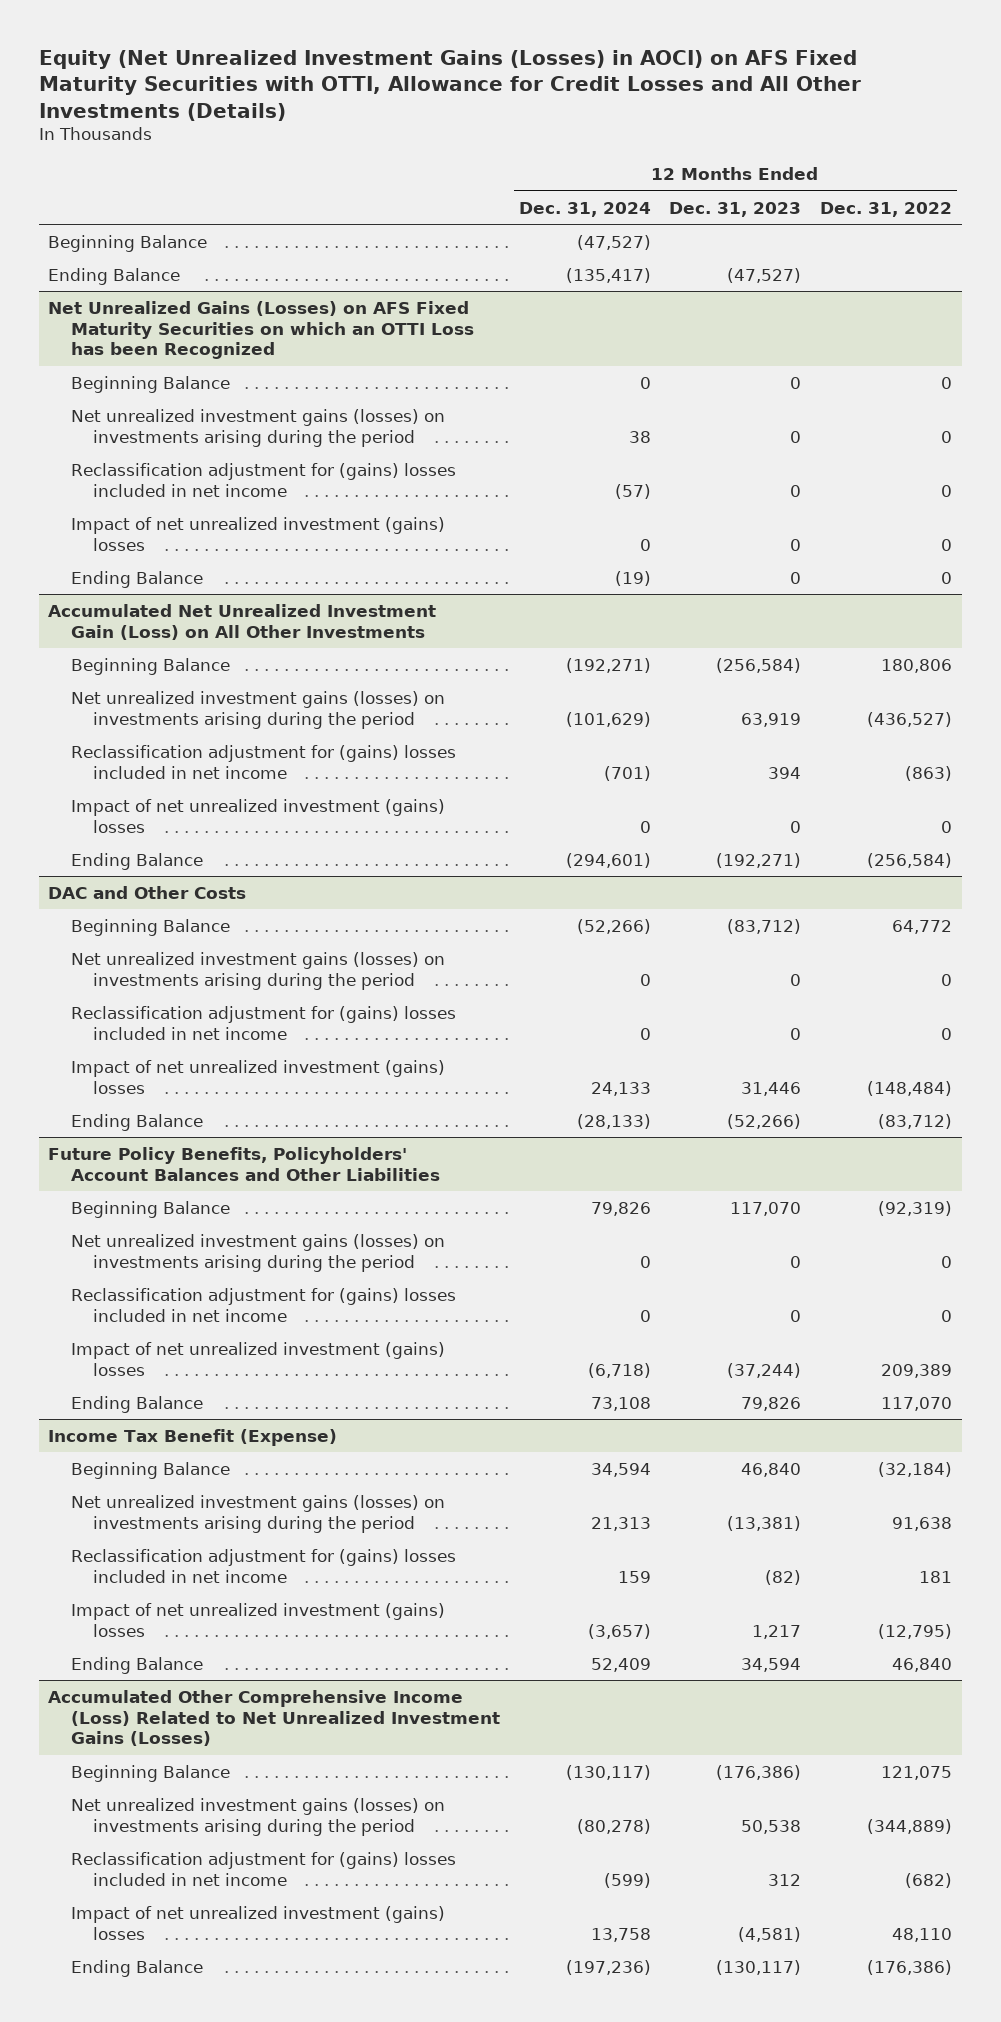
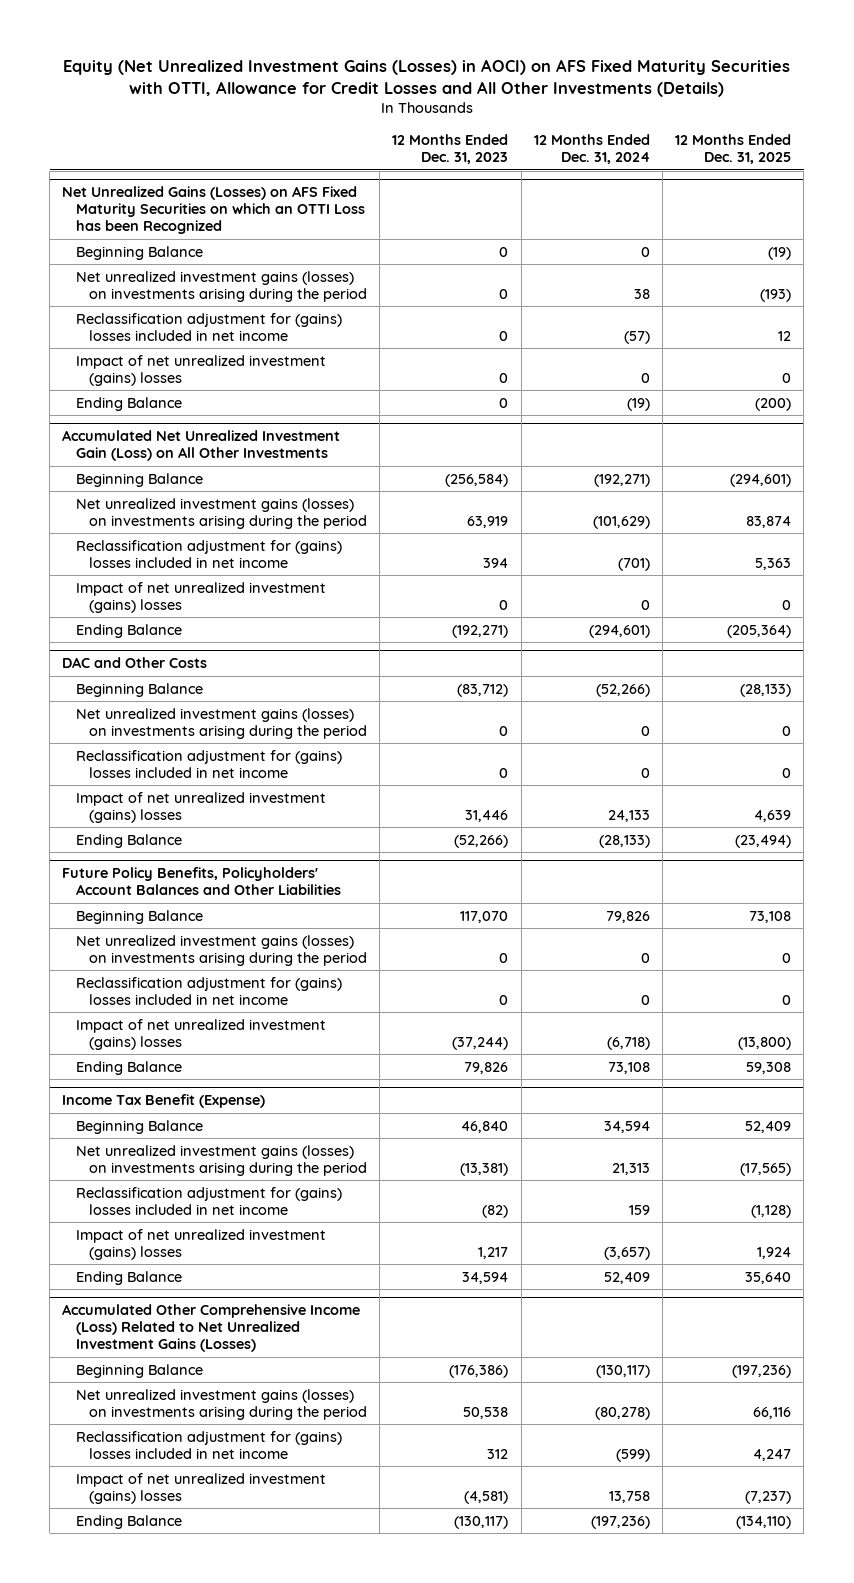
- | 12 Months Ended Dec. 31, 2024 | 12 Months Ended Dec. 31, 2023 | 12 Months Ended Dec. 31, 2022
+ | 12 Months Ended Dec. 31, 2023 | 12 Months Ended Dec. 31, 2024 | 12 Months Ended Dec. 31, 2025
- Beginning Balance | (47,527) | |
- Ending Balance | (135,417) | (47,527) |

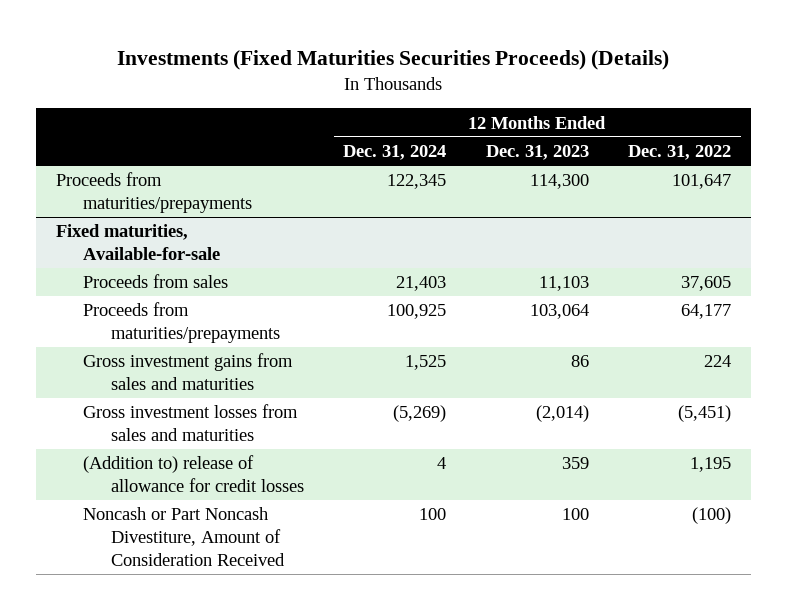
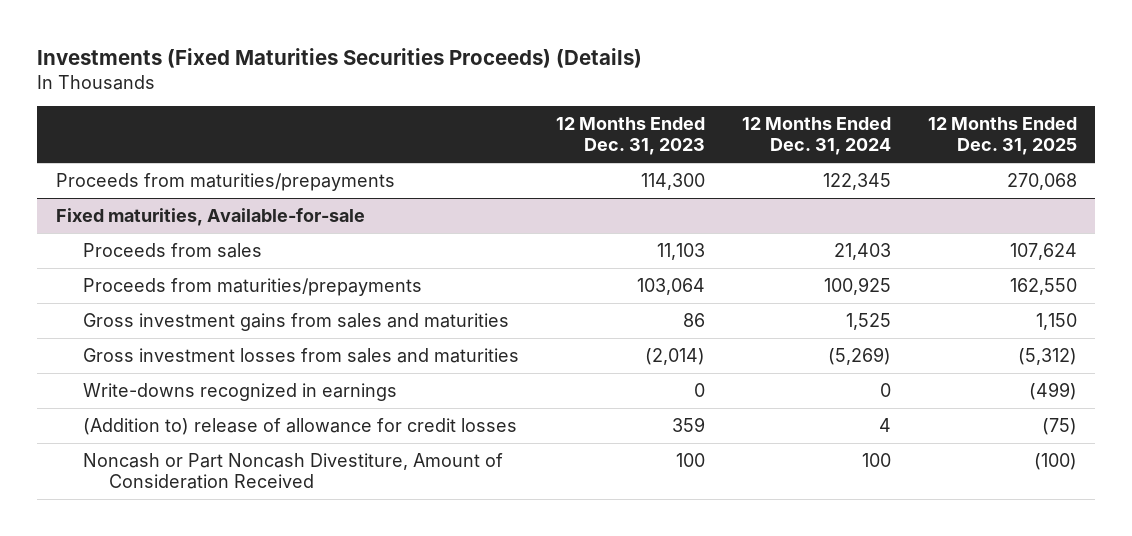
- | 12 Months Ended Dec. 31, 2024 | 12 Months Ended Dec. 31, 2023 | 12 Months Ended Dec. 31, 2022
+ | 12 Months Ended Dec. 31, 2023 | 12 Months Ended Dec. 31, 2024 | 12 Months Ended Dec. 31, 2025
@ Fixed maturities, Available-for-sale
+ Write-downs recognized in earnings | 0 | 0 | (499)

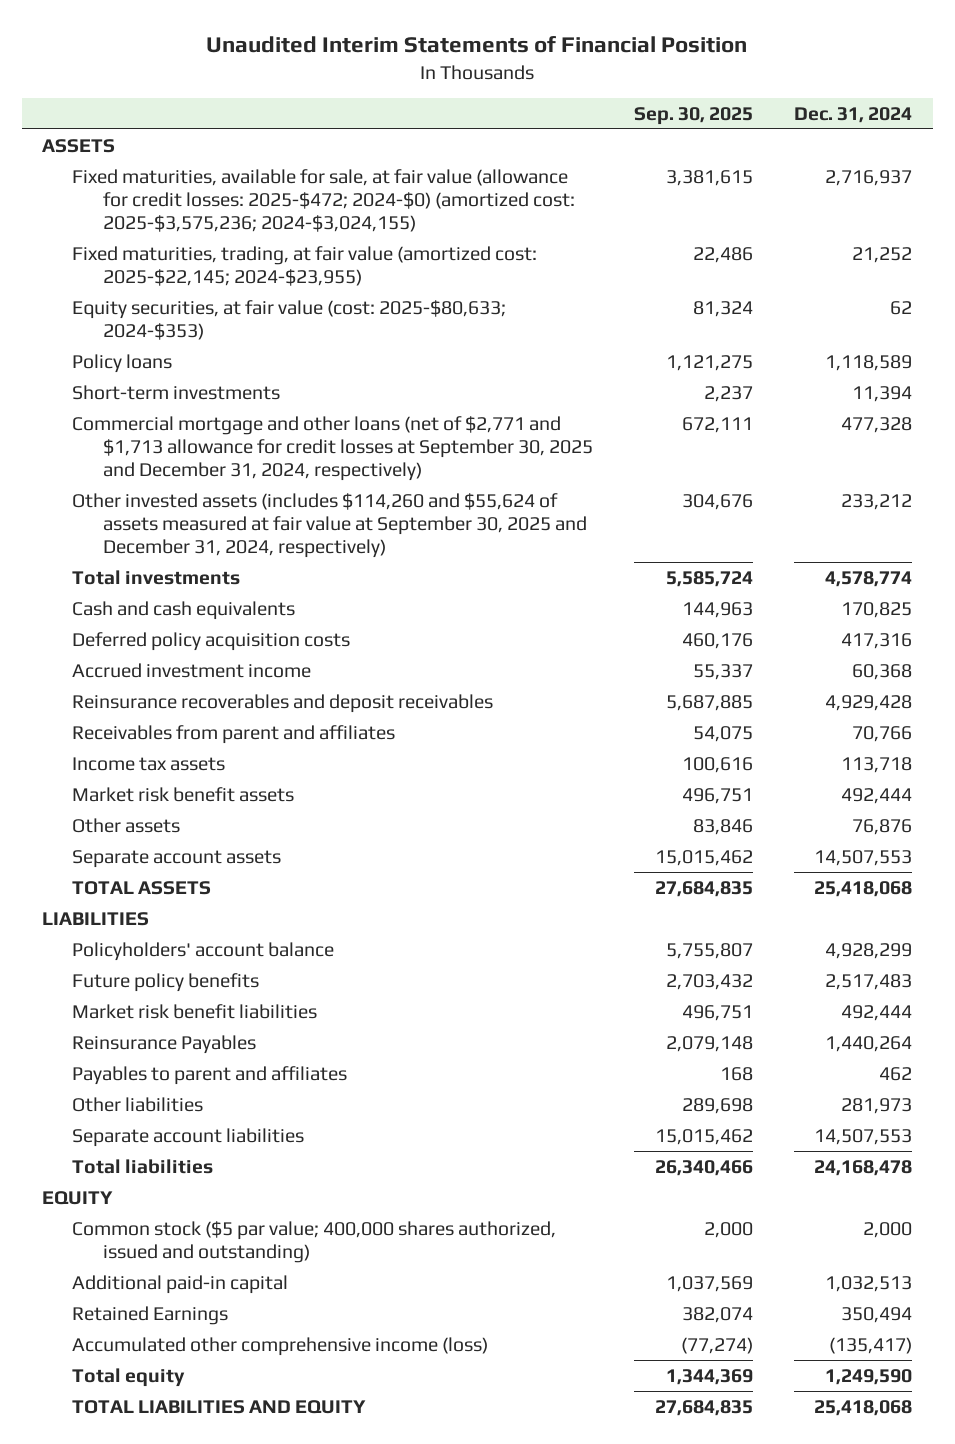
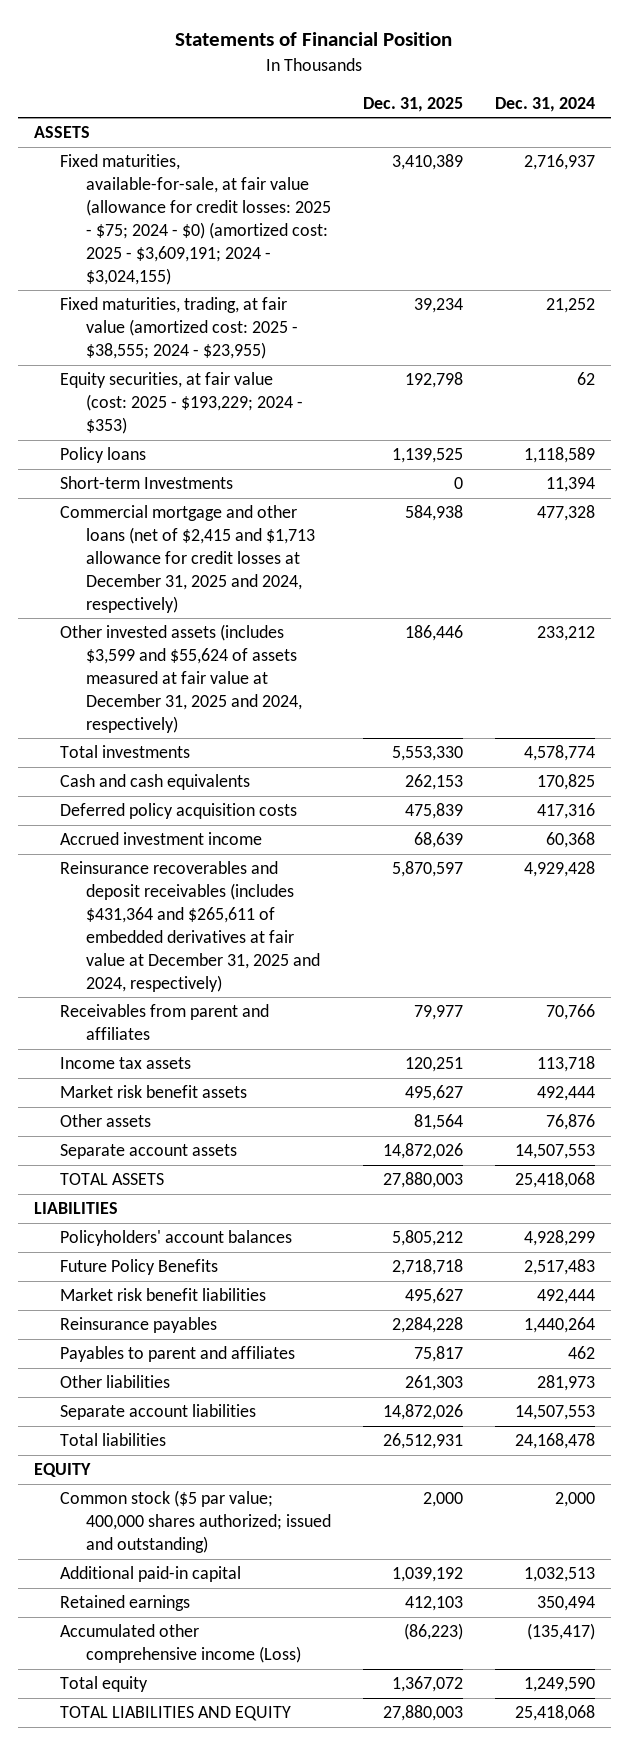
- Unaudited Interim Statements of Financial Position
+ Statements of Financial Position
- | Sep. 30, 2025 | Dec. 31, 2024
+ | Dec. 31, 2025 | Dec. 31, 2024
- Fixed maturities, available for sale, at fair value (allowance for credit losses: 2025-$472; 2024-$0) (amortized cost: 2025-$3,575,236; 2024-$3,024,155) | 3,381,615 | 2,716,937
- Fixed maturities, trading, at fair value (amortized cost: 2025-$22,145; 2024-$23,955) | 22,486 | 21,252
- Equity securities, at fair value (cost: 2025-$80,633; 2024-$353) | 81,324 | 62
+ Fixed maturities, available-for-sale, at fair value (allowance for credit losses: 2025 - $75; 2024 - $0) (amortized cost: 2025 - $3,609,191; 2024 - $3,024,155) | 3,410,389 | 2,716,937
+ Fixed maturities, trading, at fair value (amortized cost: 2025 - $38,555; 2024 - $23,955) | 39,234 | 21,252
+ Equity securities, at fair value (cost: 2025 - $193,229; 2024 - $353) | 192,798 | 62
- Short-term investments | 2,237 | 11,394
- Commercial mortgage and other loans (net of $2,771 and $1,713 allowance for credit losses at September 30, 2025 and December 31, 2024, respectively) | 672,111 | 477,328
- Other invested assets (includes $114,260 and $55,624 of assets measured at fair value at September 30, 2025 and December 31, 2024, respectively) | 304,676 | 233,212
+ Short-term Investments | 0 | 11,394
+ Commercial mortgage and other loans (net of $2,415 and $1,713 allowance for credit losses at December 31, 2025 and 2024, respectively) | 584,938 | 477,328
+ Other invested assets (includes $3,599 and $55,624 of assets measured at fair value at December 31, 2025 and 2024, respectively) | 186,446 | 233,212
- Reinsurance recoverables and deposit receivables | 5,687,885 | 4,929,428
+ Reinsurance recoverables and deposit receivables (includes $431,364 and $265,611 of embedded derivatives at fair value at December 31, 2025 and 2024, respectively) | 5,870,597 | 4,929,428
- Policyholders' account balance | 5,755,807 | 4,928,299
- Future policy benefits | 2,703,432 | 2,517,483
+ Policyholders' account balances | 5,805,212 | 4,928,299
+ Future Policy Benefits | 2,718,718 | 2,517,483
- Reinsurance Payables | 2,079,148 | 1,440,264
+ Reinsurance payables | 2,284,228 | 1,440,264
- Common stock ($5 par value; 400,000 shares authorized, issued and outstanding) | 2,000 | 2,000
+ Common stock ($5 par value; 400,000 shares authorized; issued and outstanding) | 2,000 | 2,000
- Retained Earnings | 382,074 | 350,494
- Accumulated other comprehensive income (loss) | (77,274) | (135,417)
+ Retained earnings | 412,103 | 350,494
+ Accumulated other comprehensive income (Loss) | (86,223) | (135,417)

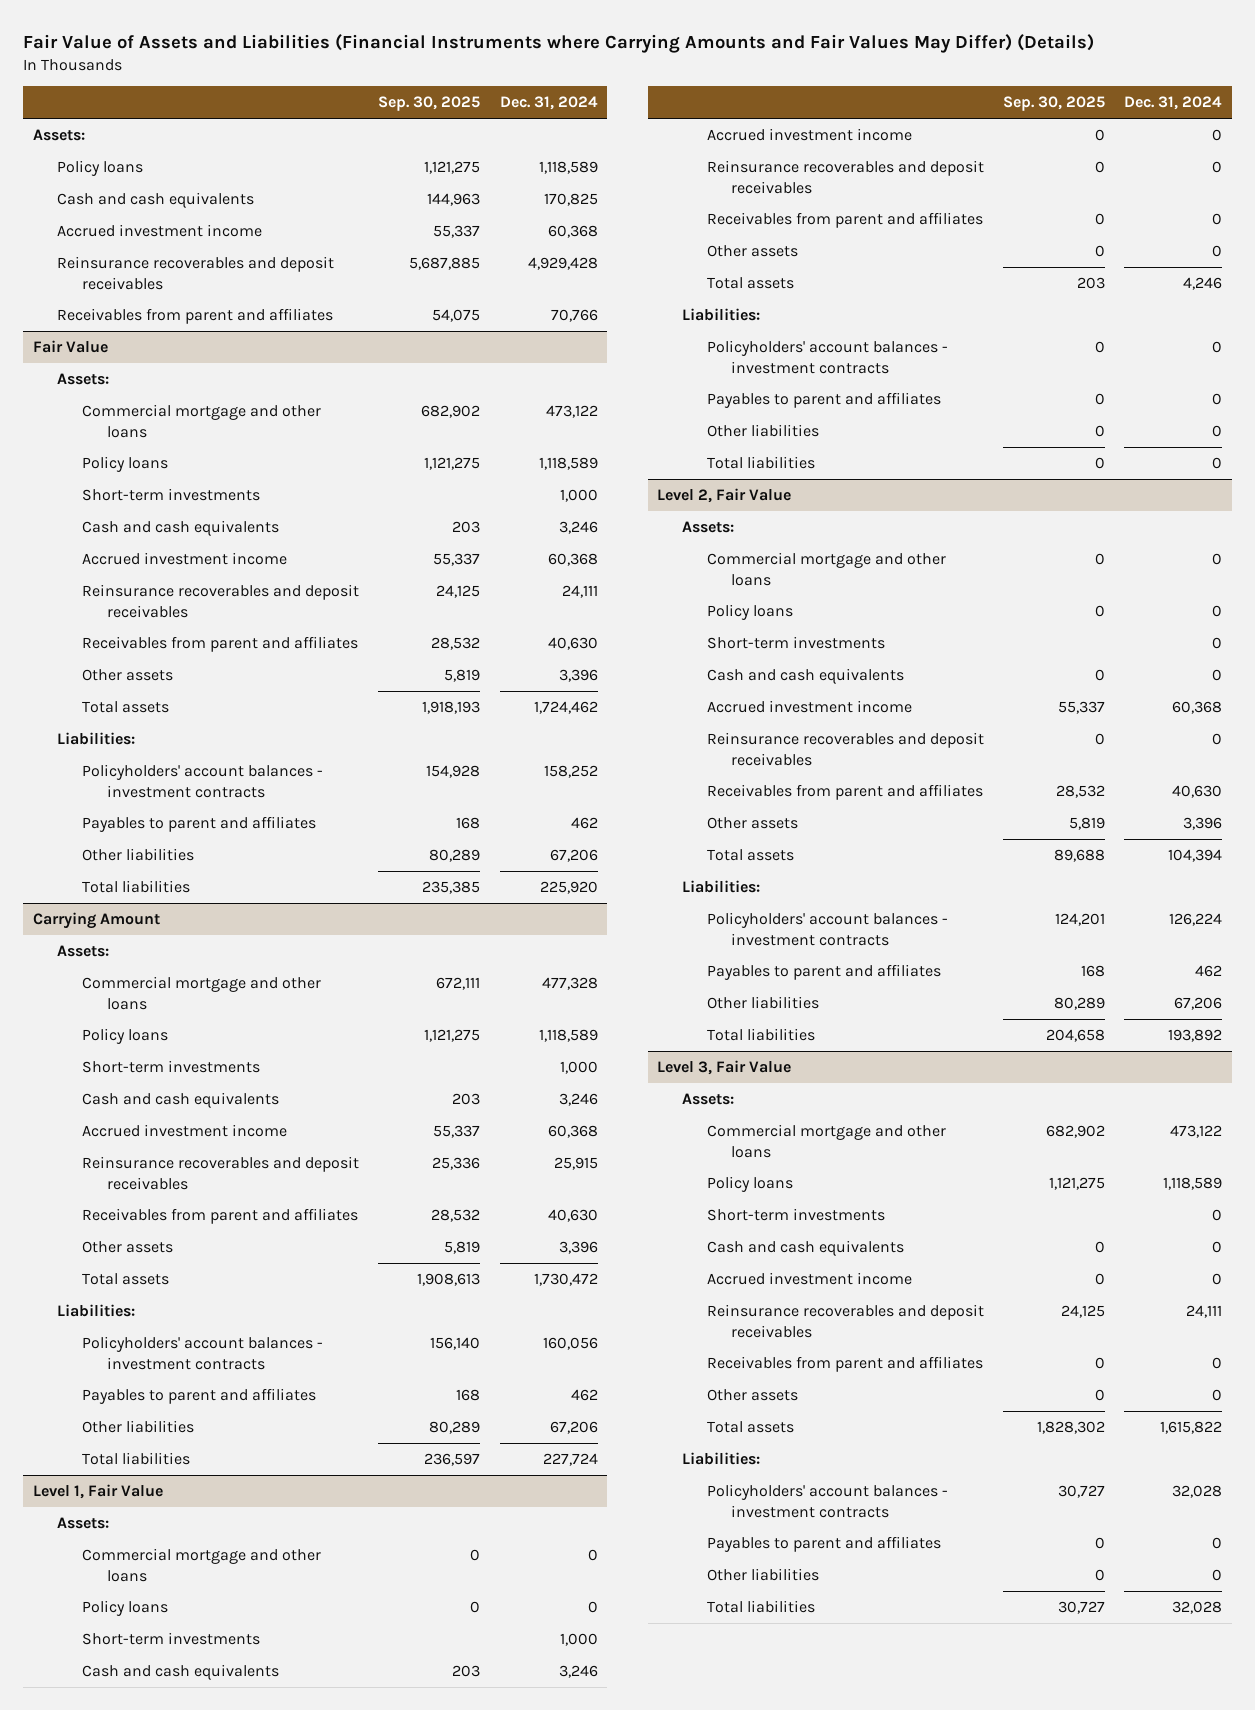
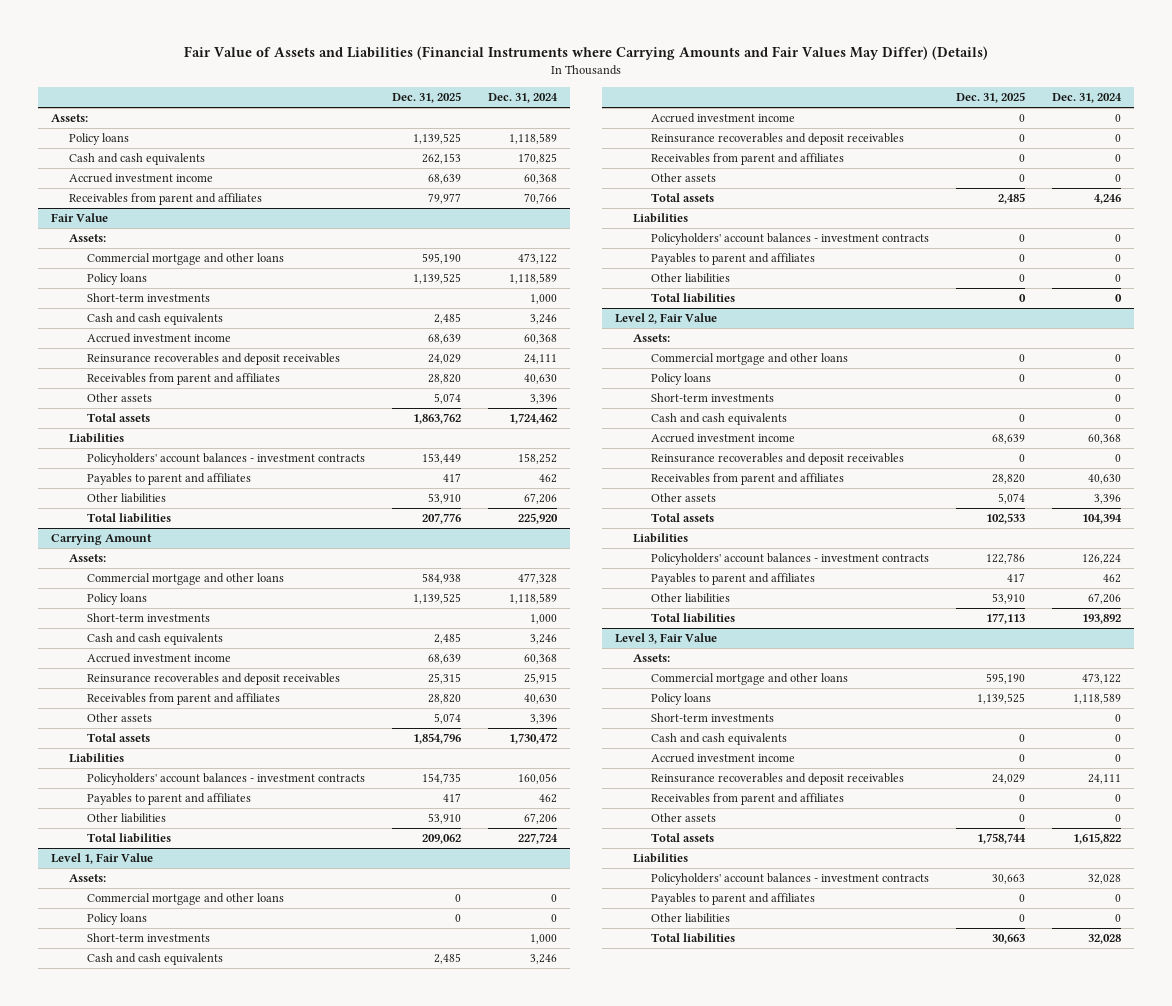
- | Sep. 30, 2025 | Dec. 31, 2024
+ | Dec. 31, 2025 | Dec. 31, 2024
- Reinsurance recoverables and deposit receivables | 5,687,885 | 4,929,428
@ Fair Value
- Liabilities:
+ Liabilities
@ Carrying Amount
- Liabilities:
+ Liabilities
@ Level 1, Fair Value
- Liabilities:
+ Liabilities
@ Level 2, Fair Value
- Liabilities:
+ Liabilities
@ Level 3, Fair Value
- Liabilities:
+ Liabilities

